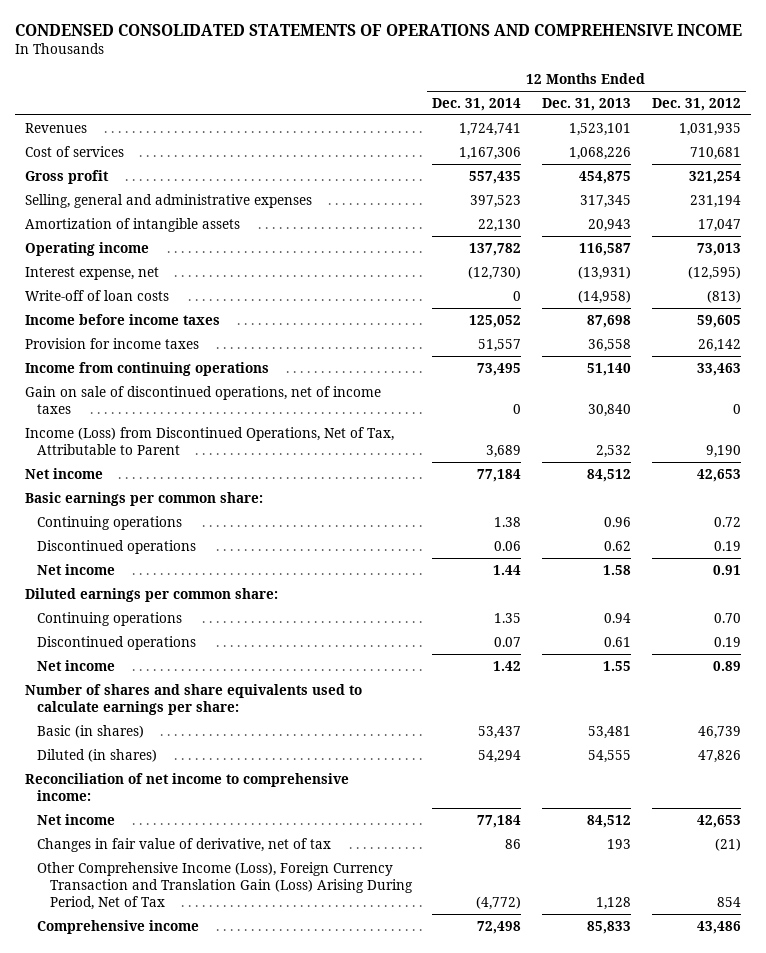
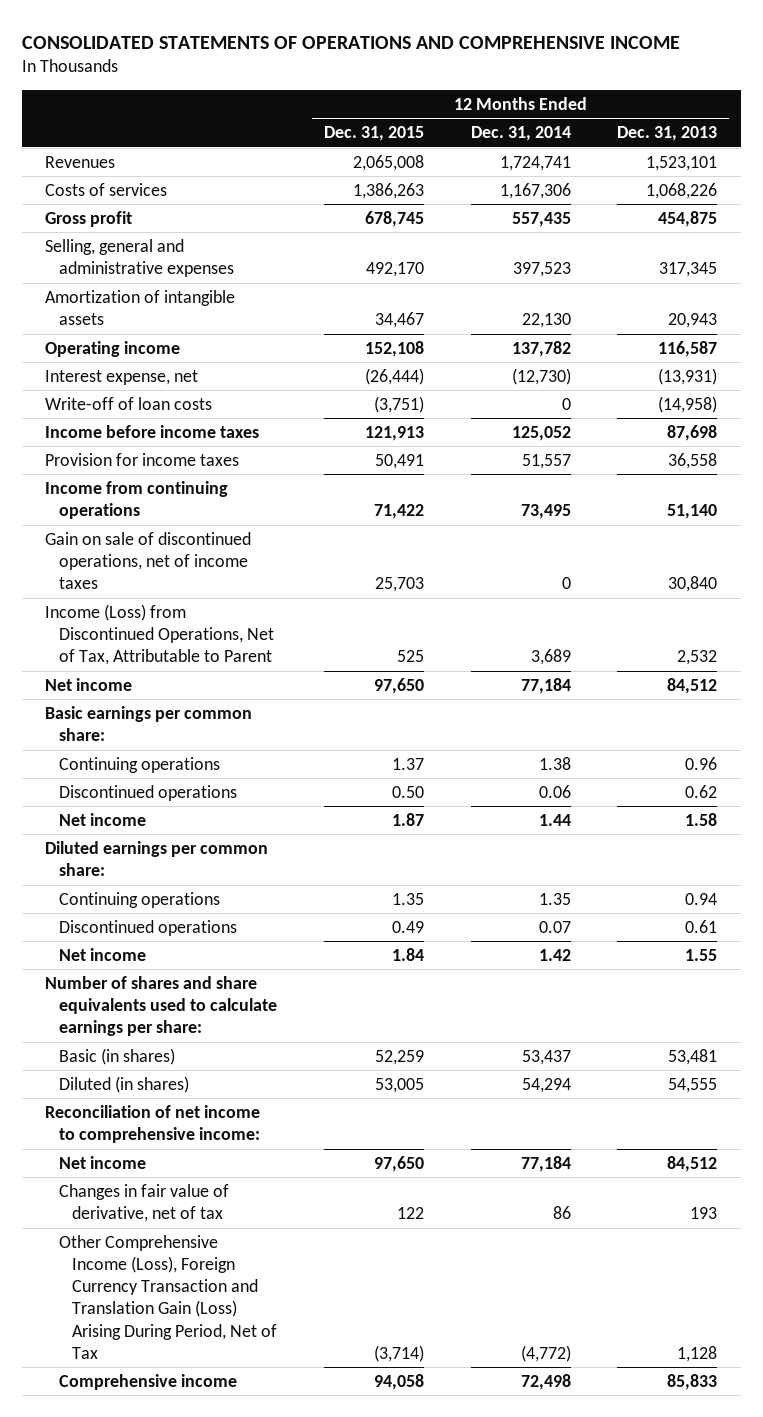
- CONDENSED CONSOLIDATED STATEMENTS OF OPERATIONS AND COMPREHENSIVE INCOME
+ CONSOLIDATED STATEMENTS OF OPERATIONS AND COMPREHENSIVE INCOME
- | 12 Months Ended Dec. 31, 2014 | 12 Months Ended Dec. 31, 2013 | 12 Months Ended Dec. 31, 2012
+ | 12 Months Ended Dec. 31, 2015 | 12 Months Ended Dec. 31, 2014 | 12 Months Ended Dec. 31, 2013
- Cost of services | 1,167,306 | 1,068,226 | 710,681
+ Costs of services | 1,386,263 | 1,167,306 | 1,068,226

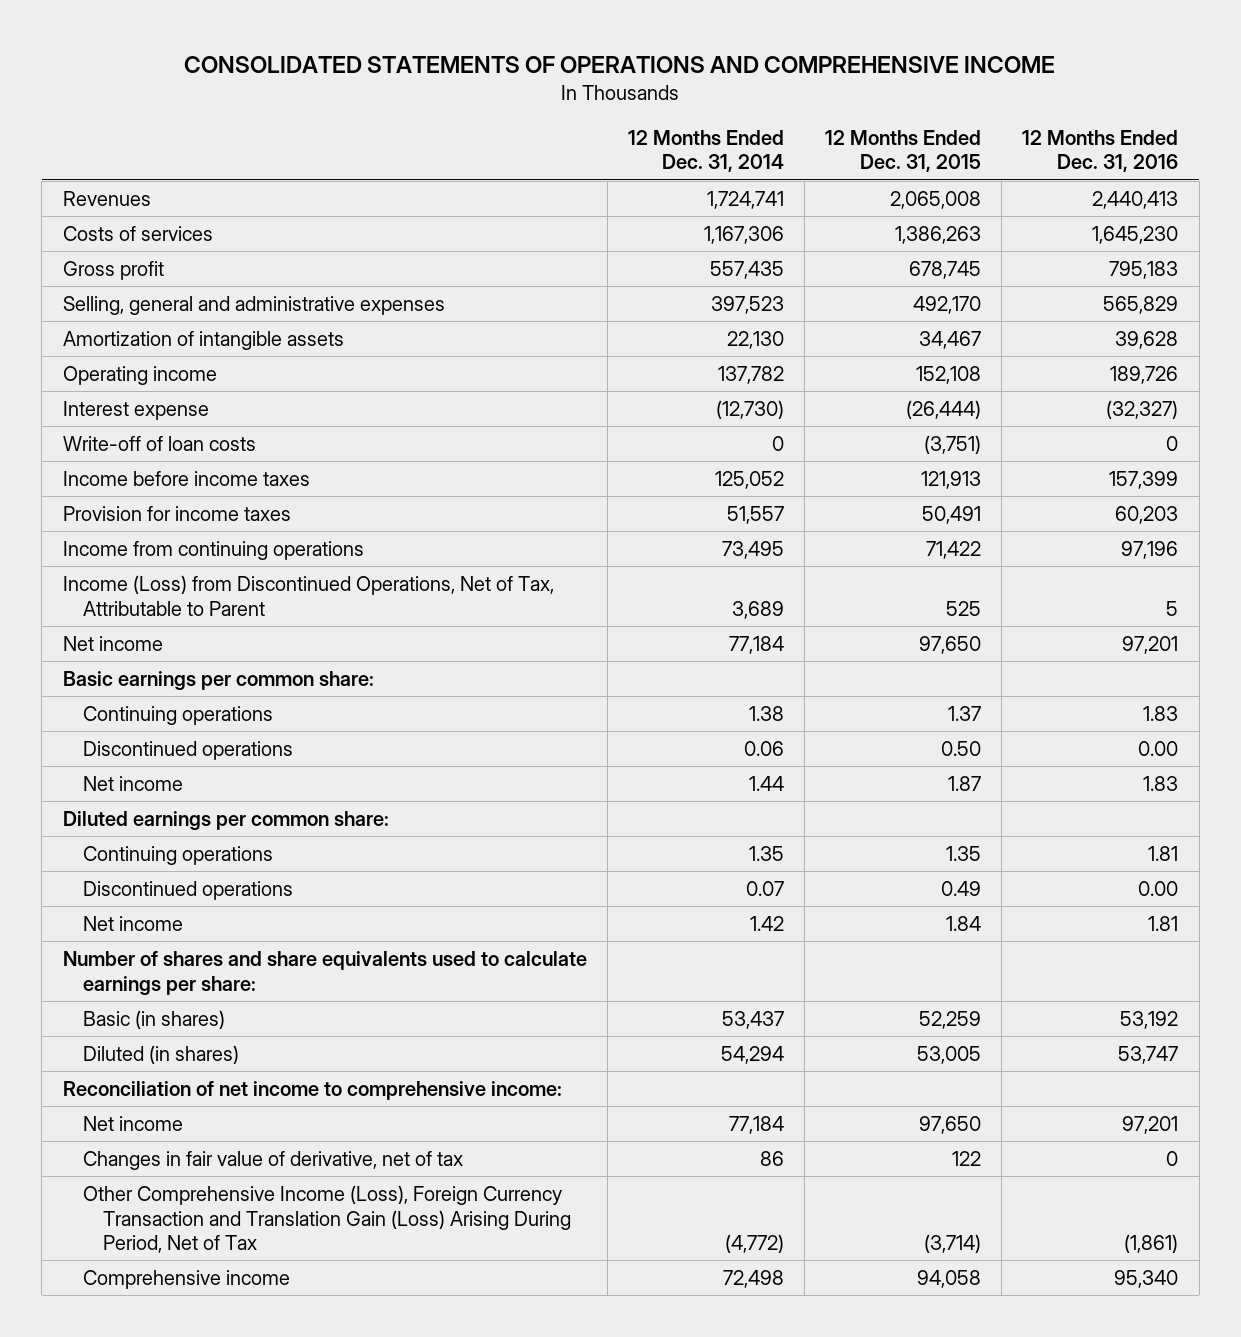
- | 12 Months Ended Dec. 31, 2015 | 12 Months Ended Dec. 31, 2014 | 12 Months Ended Dec. 31, 2013
+ | 12 Months Ended Dec. 31, 2014 | 12 Months Ended Dec. 31, 2015 | 12 Months Ended Dec. 31, 2016
- Interest expense, net | (26,444) | (12,730) | (13,931)
+ Interest expense | (12,730) | (26,444) | (32,327)
- Gain on sale of discontinued operations, net of income taxes | 25,703 | 0 | 30,840

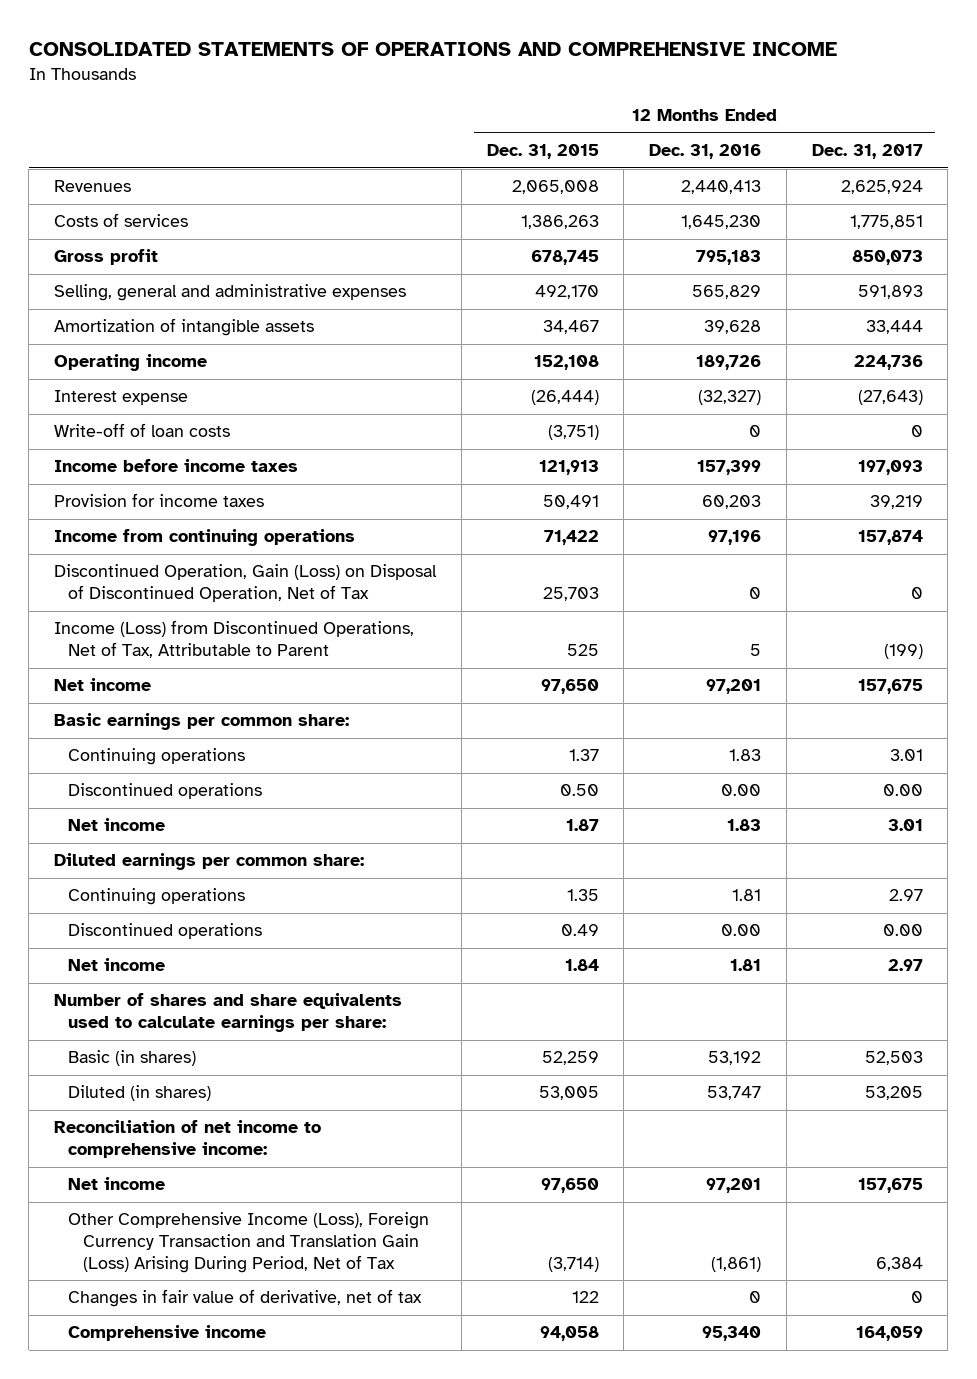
- | 12 Months Ended Dec. 31, 2014 | 12 Months Ended Dec. 31, 2015 | 12 Months Ended Dec. 31, 2016
+ | 12 Months Ended Dec. 31, 2015 | 12 Months Ended Dec. 31, 2016 | 12 Months Ended Dec. 31, 2017
+ Discontinued Operation, Gain (Loss) on Disposal of Discontinued Operation, Net of Tax | 25,703 | 0 | 0
moved down: Changes in fair value of derivative, net of tax | 122 | 0 | 0

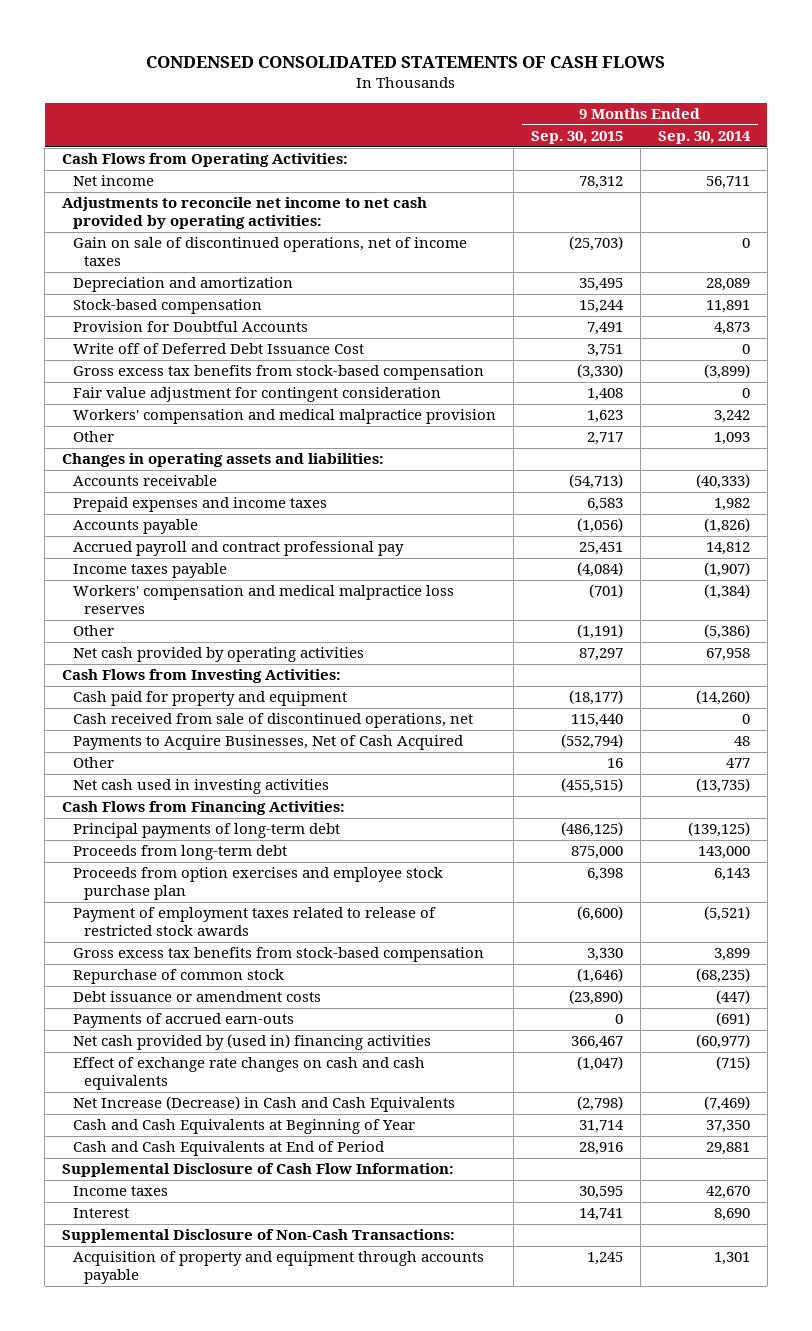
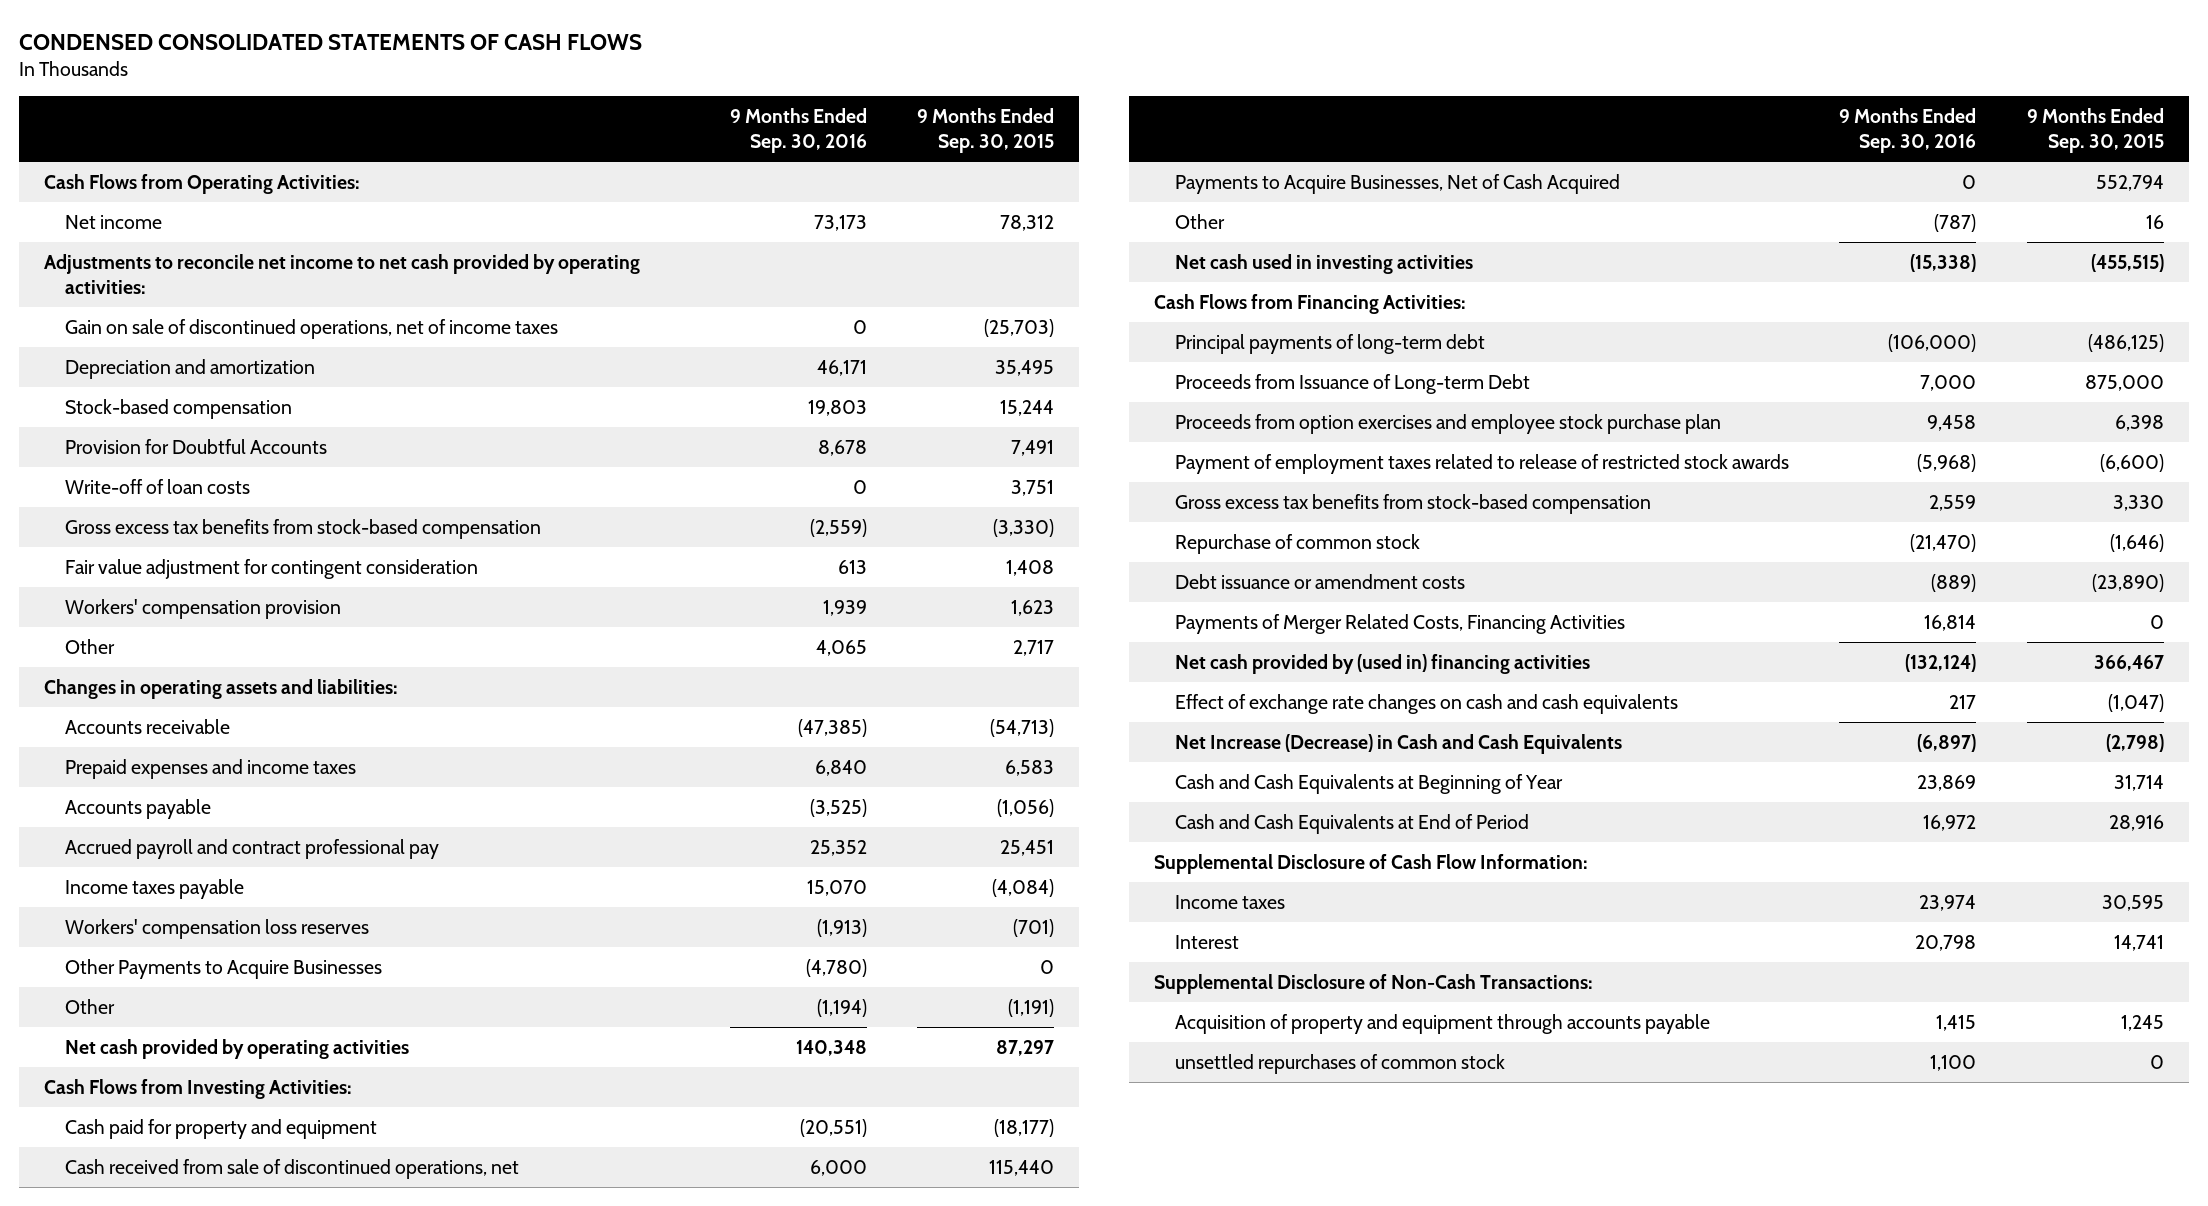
- | 9 Months Ended Sep. 30, 2015 | 9 Months Ended Sep. 30, 2014
+ | 9 Months Ended Sep. 30, 2016 | 9 Months Ended Sep. 30, 2015
- Write off of Deferred Debt Issuance Cost | 3,751 | 0
+ Write-off of loan costs | 0 | 3,751
- Workers' compensation and medical malpractice provision | 1,623 | 3,242
+ Workers' compensation provision | 1,939 | 1,623
- Workers' compensation and medical malpractice loss reserves | (701) | (1,384)
+ Workers' compensation loss reserves | (1,913) | (701)
+ Other Payments to Acquire Businesses | (4,780) | 0
- Payments to Acquire Businesses, Net of Cash Acquired | (552,794) | 48
+ Payments to Acquire Businesses, Net of Cash Acquired | 0 | 552,794
- Proceeds from long-term debt | 875,000 | 143,000
+ Proceeds from Issuance of Long-term Debt | 7,000 | 875,000
- Payments of accrued earn-outs | 0 | (691)
+ Payments of Merger Related Costs, Financing Activities | 16,814 | 0
+ unsettled repurchases of common stock | 1,100 | 0

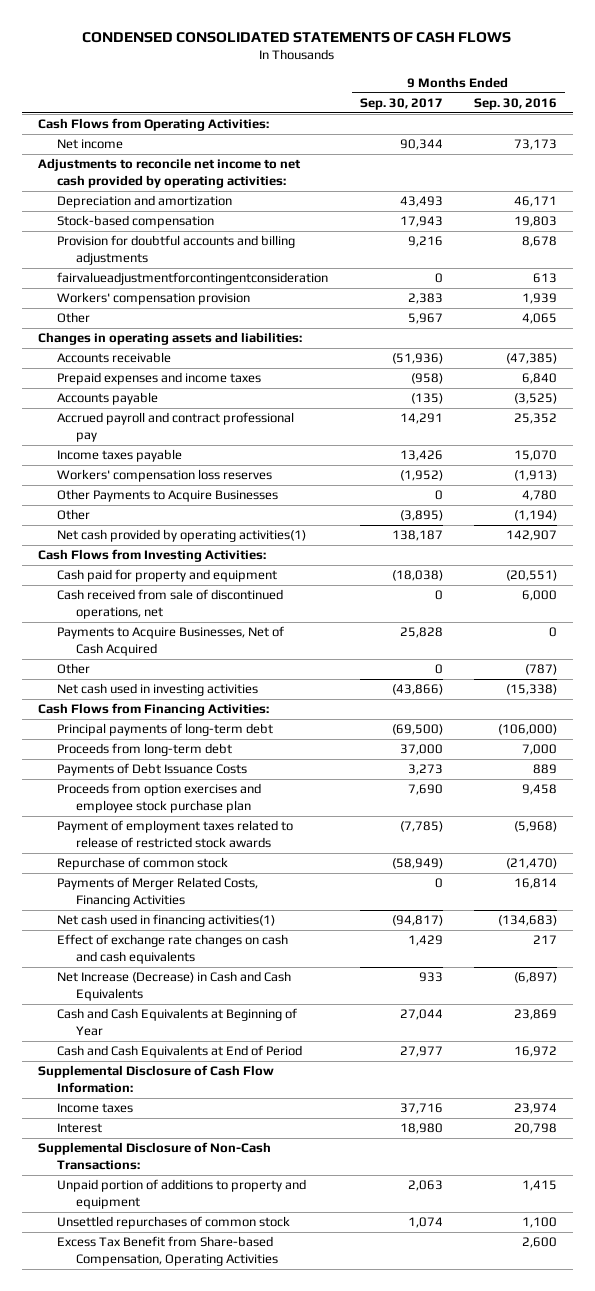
- | 9 Months Ended Sep. 30, 2016 | 9 Months Ended Sep. 30, 2015
+ | 9 Months Ended Sep. 30, 2017 | 9 Months Ended Sep. 30, 2016
- Gain on sale of discontinued operations, net of income taxes | 0 | (25,703)
- Provision for Doubtful Accounts | 8,678 | 7,491
- Write-off of loan costs | 0 | 3,751
- Gross excess tax benefits from stock-based compensation | (2,559) | (3,330)
- Fair value adjustment for contingent consideration | 613 | 1,408
+ Provision for doubtful accounts and billing adjustments | 9,216 | 8,678
+ fairvalueadjustmentforcontingentconsideration | 0 | 613
- Other Payments to Acquire Businesses | (4,780) | 0
+ Other Payments to Acquire Businesses | 0 | 4,780
- Net cash provided by operating activities | 140,348 | 87,297
+ Net cash provided by operating activities(1) | 138,187 | 142,907
- Proceeds from Issuance of Long-term Debt | 7,000 | 875,000
+ Proceeds from long-term debt | 37,000 | 7,000
+ Payments of Debt Issuance Costs | 3,273 | 889
- Gross excess tax benefits from stock-based compensation | 2,559 | 3,330
- Debt issuance or amendment costs | (889) | (23,890)
- Net cash provided by (used in) financing activities | (132,124) | 366,467
+ Net cash used in financing activities(1) | (94,817) | (134,683)
- Acquisition of property and equipment through accounts payable | 1,415 | 1,245
- unsettled repurchases of common stock | 1,100 | 0
+ Unpaid portion of additions to property and equipment | 2,063 | 1,415
+ Unsettled repurchases of common stock | 1,074 | 1,100
+ Excess Tax Benefit from Share-based Compensation, Operating Activities | | 2,600

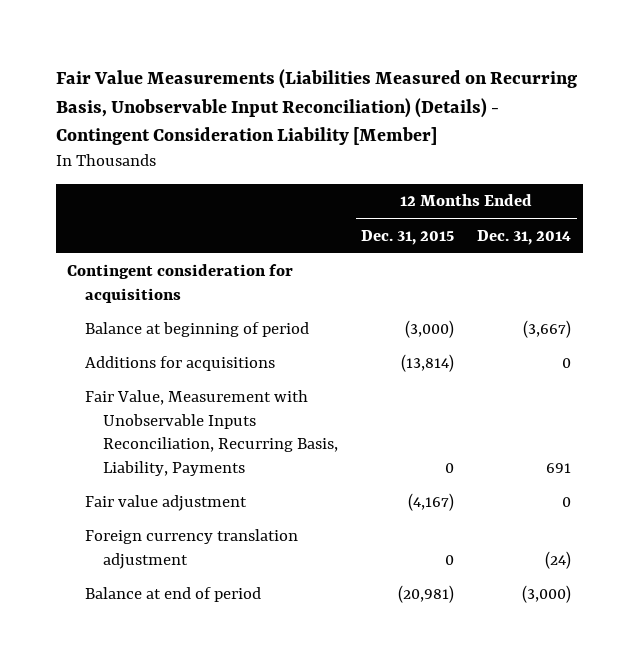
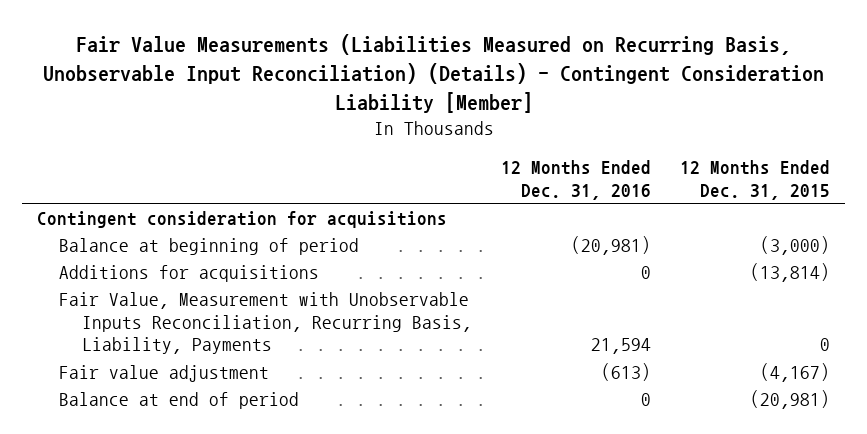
- | 12 Months Ended Dec. 31, 2015 | 12 Months Ended Dec. 31, 2014
+ | 12 Months Ended Dec. 31, 2016 | 12 Months Ended Dec. 31, 2015
- Foreign currency translation adjustment | 0 | (24)

